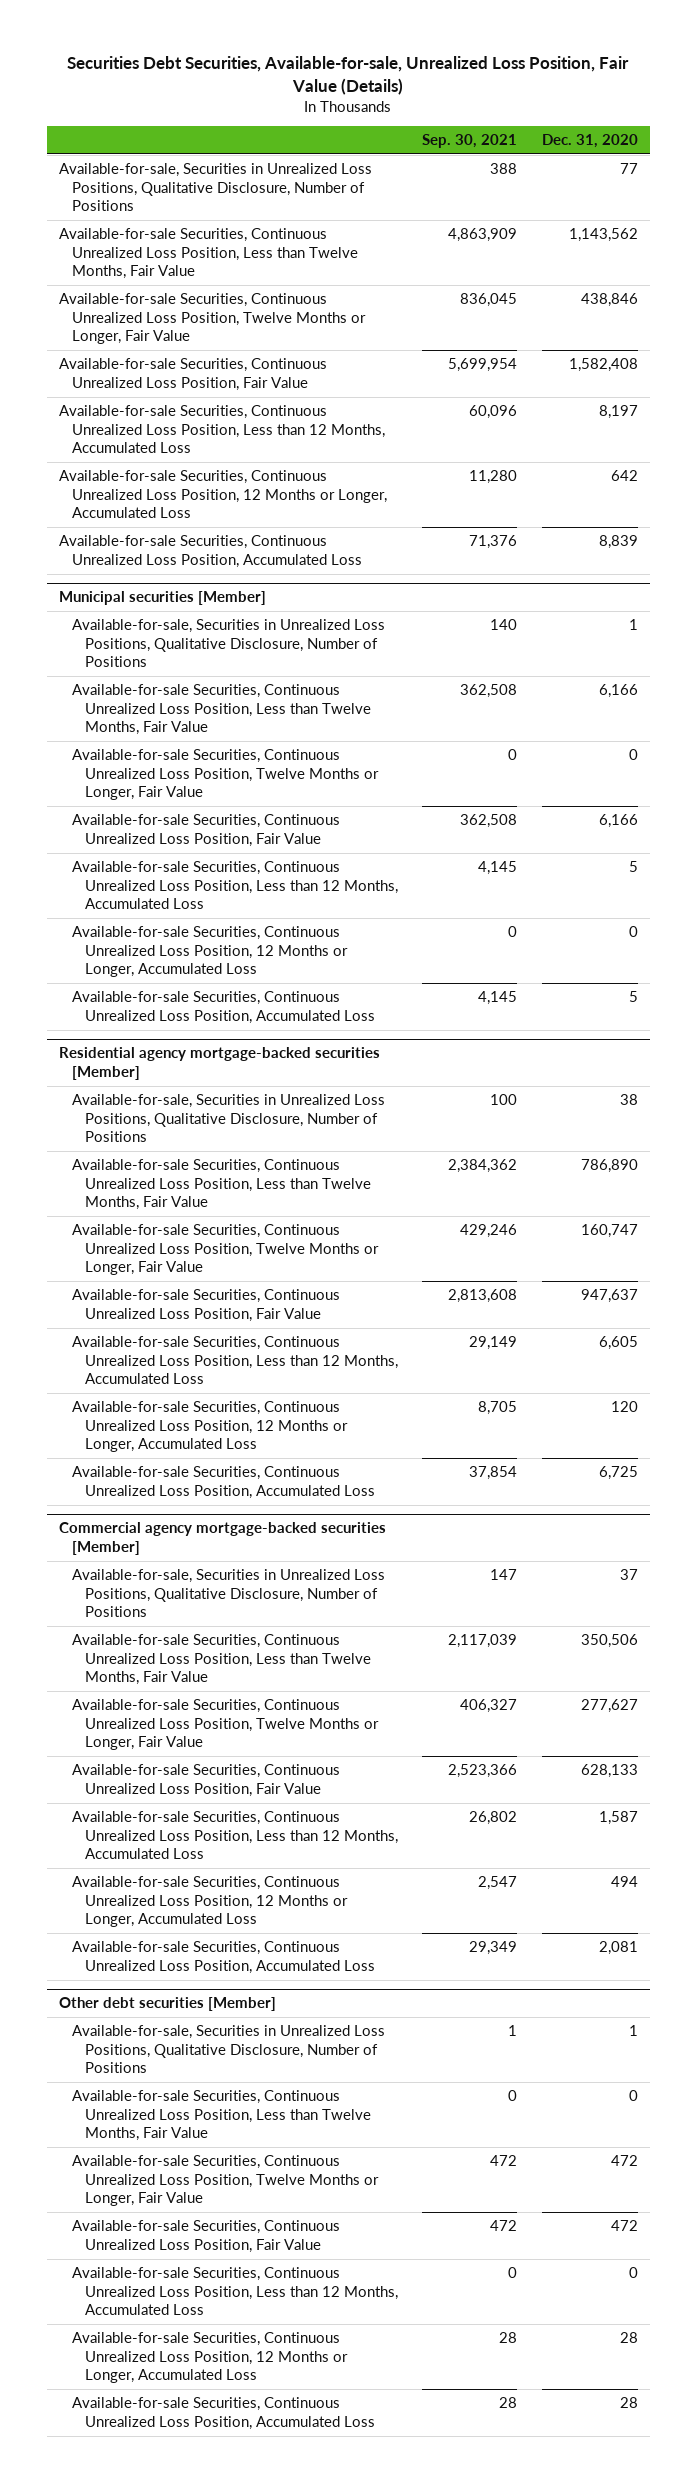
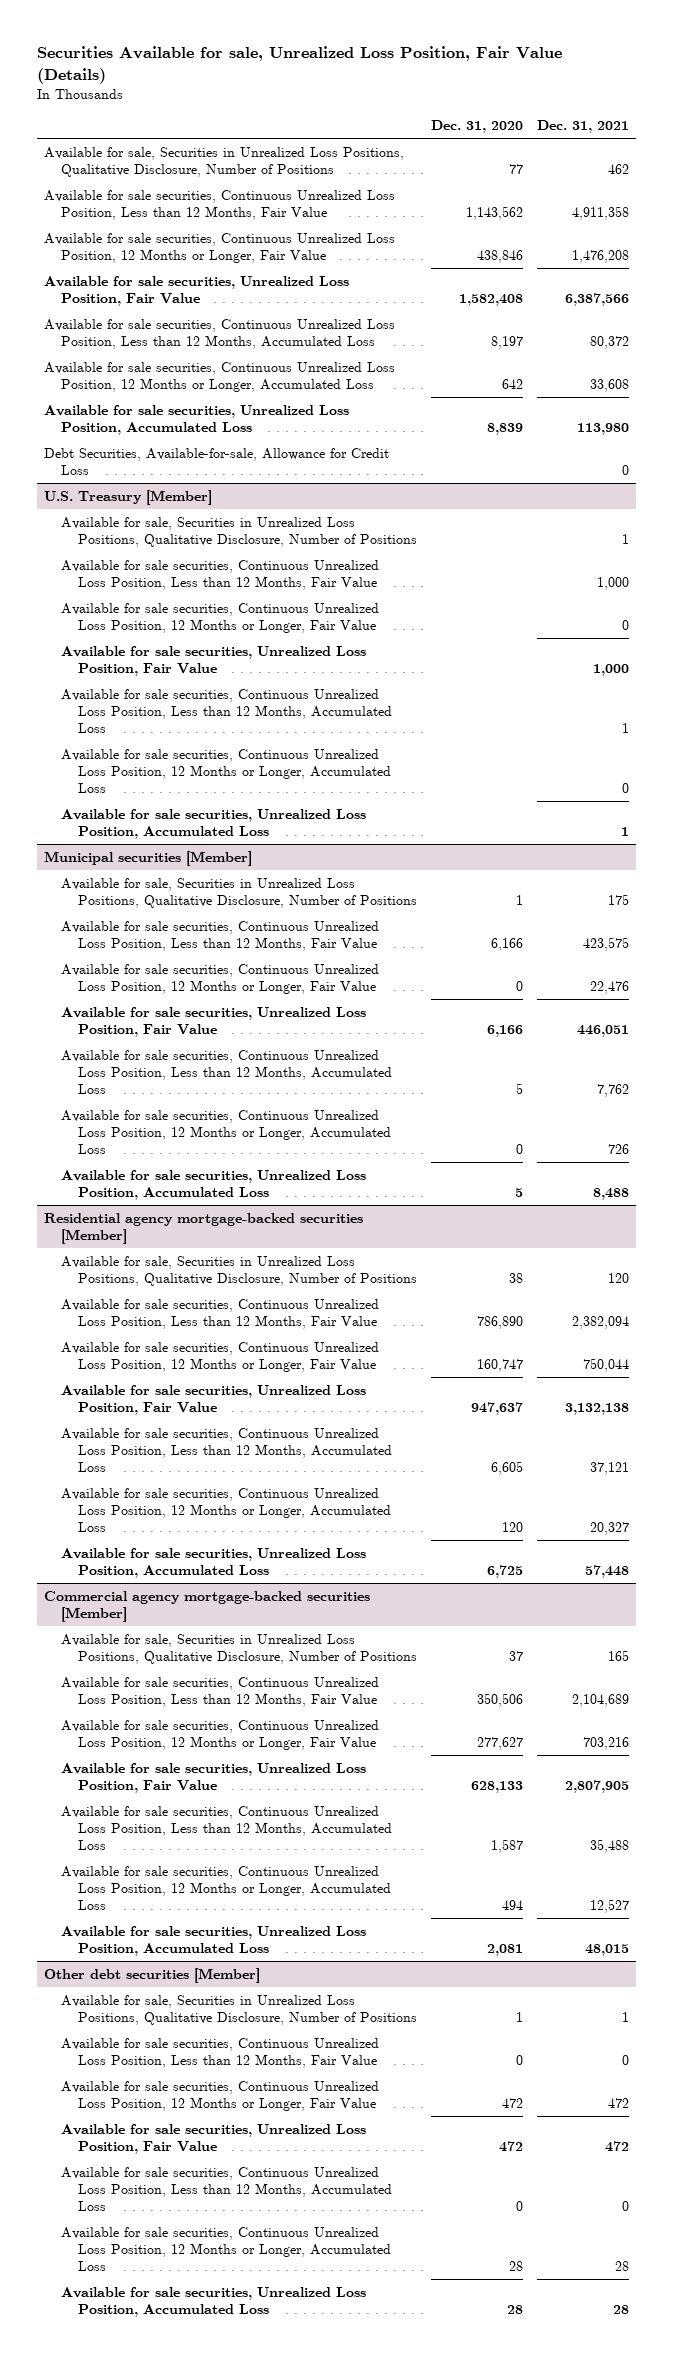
- Securities Debt Securities, Available-for-sale, Unrealized Loss Position, Fair Value (Details)
+ Securities Available for sale, Unrealized Loss Position, Fair Value (Details)
- | Sep. 30, 2021 | Dec. 31, 2020
+ | Dec. 31, 2020 | Dec. 31, 2021
- Available-for-sale, Securities in Unrealized Loss Positions, Qualitative Disclosure, Number of Positions | 388 | 77
- Available-for-sale Securities, Continuous Unrealized Loss Position, Less than Twelve Months, Fair Value | 4,863,909 | 1,143,562
- Available-for-sale Securities, Continuous Unrealized Loss Position, Twelve Months or Longer, Fair Value | 836,045 | 438,846
- Available-for-sale Securities, Continuous Unrealized Loss Position, Fair Value | 5,699,954 | 1,582,408
- Available-for-sale Securities, Continuous Unrealized Loss Position, Less than 12 Months, Accumulated Loss | 60,096 | 8,197
- Available-for-sale Securities, Continuous Unrealized Loss Position, 12 Months or Longer, Accumulated Loss | 11,280 | 642
- Available-for-sale Securities, Continuous Unrealized Loss Position, Accumulated Loss | 71,376 | 8,839
+ Available for sale, Securities in Unrealized Loss Positions, Qualitative Disclosure, Number of Positions | 77 | 462
+ Available for sale securities, Continuous Unrealized Loss Position, Less than 12 Months, Fair Value | 1,143,562 | 4,911,358
+ Available for sale securities, Continuous Unrealized Loss Position, 12 Months or Longer, Fair Value | 438,846 | 1,476,208
+ Available for sale securities, Unrealized Loss Position, Fair Value | 1,582,408 | 6,387,566
+ Available for sale securities, Continuous Unrealized Loss Position, Less than 12 Months, Accumulated Loss | 8,197 | 80,372
+ Available for sale securities, Continuous Unrealized Loss Position, 12 Months or Longer, Accumulated Loss | 642 | 33,608
+ Available for sale securities, Unrealized Loss Position, Accumulated Loss | 8,839 | 113,980
+ Debt Securities, Available-for-sale, Allowance for Credit Loss | | 0
+ U.S. Treasury [Member]
+ Available for sale, Securities in Unrealized Loss Positions, Qualitative Disclosure, Number of Positions | | 1
+ Available for sale securities, Continuous Unrealized Loss Position, Less than 12 Months, Fair Value | | 1,000
+ Available for sale securities, Continuous Unrealized Loss Position, 12 Months or Longer, Fair Value | | 0
+ Available for sale securities, Unrealized Loss Position, Fair Value | | 1,000
+ Available for sale securities, Continuous Unrealized Loss Position, Less than 12 Months, Accumulated Loss | | 1
+ Available for sale securities, Continuous Unrealized Loss Position, 12 Months or Longer, Accumulated Loss | | 0
+ Available for sale securities, Unrealized Loss Position, Accumulated Loss | | 1
@ Municipal securities [Member]
- Available-for-sale, Securities in Unrealized Loss Positions, Qualitative Disclosure, Number of Positions | 140 | 1
- Available-for-sale Securities, Continuous Unrealized Loss Position, Less than Twelve Months, Fair Value | 362,508 | 6,166
- Available-for-sale Securities, Continuous Unrealized Loss Position, Twelve Months or Longer, Fair Value | 0 | 0
- Available-for-sale Securities, Continuous Unrealized Loss Position, Fair Value | 362,508 | 6,166
- Available-for-sale Securities, Continuous Unrealized Loss Position, Less than 12 Months, Accumulated Loss | 4,145 | 5
- Available-for-sale Securities, Continuous Unrealized Loss Position, 12 Months or Longer, Accumulated Loss | 0 | 0
- Available-for-sale Securities, Continuous Unrealized Loss Position, Accumulated Loss | 4,145 | 5
+ Available for sale, Securities in Unrealized Loss Positions, Qualitative Disclosure, Number of Positions | 1 | 175
+ Available for sale securities, Continuous Unrealized Loss Position, Less than 12 Months, Fair Value | 6,166 | 423,575
+ Available for sale securities, Continuous Unrealized Loss Position, 12 Months or Longer, Fair Value | 0 | 22,476
+ Available for sale securities, Unrealized Loss Position, Fair Value | 6,166 | 446,051
+ Available for sale securities, Continuous Unrealized Loss Position, Less than 12 Months, Accumulated Loss | 5 | 7,762
+ Available for sale securities, Continuous Unrealized Loss Position, 12 Months or Longer, Accumulated Loss | 0 | 726
+ Available for sale securities, Unrealized Loss Position, Accumulated Loss | 5 | 8,488
@ Residential agency mortgage-backed securities [Member]
- Available-for-sale, Securities in Unrealized Loss Positions, Qualitative Disclosure, Number of Positions | 100 | 38
- Available-for-sale Securities, Continuous Unrealized Loss Position, Less than Twelve Months, Fair Value | 2,384,362 | 786,890
- Available-for-sale Securities, Continuous Unrealized Loss Position, Twelve Months or Longer, Fair Value | 429,246 | 160,747
- Available-for-sale Securities, Continuous Unrealized Loss Position, Fair Value | 2,813,608 | 947,637
- Available-for-sale Securities, Continuous Unrealized Loss Position, Less than 12 Months, Accumulated Loss | 29,149 | 6,605
- Available-for-sale Securities, Continuous Unrealized Loss Position, 12 Months or Longer, Accumulated Loss | 8,705 | 120
- Available-for-sale Securities, Continuous Unrealized Loss Position, Accumulated Loss | 37,854 | 6,725
+ Available for sale, Securities in Unrealized Loss Positions, Qualitative Disclosure, Number of Positions | 38 | 120
+ Available for sale securities, Continuous Unrealized Loss Position, Less than 12 Months, Fair Value | 786,890 | 2,382,094
+ Available for sale securities, Continuous Unrealized Loss Position, 12 Months or Longer, Fair Value | 160,747 | 750,044
+ Available for sale securities, Unrealized Loss Position, Fair Value | 947,637 | 3,132,138
+ Available for sale securities, Continuous Unrealized Loss Position, Less than 12 Months, Accumulated Loss | 6,605 | 37,121
+ Available for sale securities, Continuous Unrealized Loss Position, 12 Months or Longer, Accumulated Loss | 120 | 20,327
+ Available for sale securities, Unrealized Loss Position, Accumulated Loss | 6,725 | 57,448
@ Commercial agency mortgage-backed securities [Member]
- Available-for-sale, Securities in Unrealized Loss Positions, Qualitative Disclosure, Number of Positions | 147 | 37
- Available-for-sale Securities, Continuous Unrealized Loss Position, Less than Twelve Months, Fair Value | 2,117,039 | 350,506
- Available-for-sale Securities, Continuous Unrealized Loss Position, Twelve Months or Longer, Fair Value | 406,327 | 277,627
- Available-for-sale Securities, Continuous Unrealized Loss Position, Fair Value | 2,523,366 | 628,133
- Available-for-sale Securities, Continuous Unrealized Loss Position, Less than 12 Months, Accumulated Loss | 26,802 | 1,587
- Available-for-sale Securities, Continuous Unrealized Loss Position, 12 Months or Longer, Accumulated Loss | 2,547 | 494
- Available-for-sale Securities, Continuous Unrealized Loss Position, Accumulated Loss | 29,349 | 2,081
+ Available for sale, Securities in Unrealized Loss Positions, Qualitative Disclosure, Number of Positions | 37 | 165
+ Available for sale securities, Continuous Unrealized Loss Position, Less than 12 Months, Fair Value | 350,506 | 2,104,689
+ Available for sale securities, Continuous Unrealized Loss Position, 12 Months or Longer, Fair Value | 277,627 | 703,216
+ Available for sale securities, Unrealized Loss Position, Fair Value | 628,133 | 2,807,905
+ Available for sale securities, Continuous Unrealized Loss Position, Less than 12 Months, Accumulated Loss | 1,587 | 35,488
+ Available for sale securities, Continuous Unrealized Loss Position, 12 Months or Longer, Accumulated Loss | 494 | 12,527
+ Available for sale securities, Unrealized Loss Position, Accumulated Loss | 2,081 | 48,015
@ Other debt securities [Member]
- Available-for-sale, Securities in Unrealized Loss Positions, Qualitative Disclosure, Number of Positions | 1 | 1
- Available-for-sale Securities, Continuous Unrealized Loss Position, Less than Twelve Months, Fair Value | 0 | 0
- Available-for-sale Securities, Continuous Unrealized Loss Position, Twelve Months or Longer, Fair Value | 472 | 472
- Available-for-sale Securities, Continuous Unrealized Loss Position, Fair Value | 472 | 472
- Available-for-sale Securities, Continuous Unrealized Loss Position, Less than 12 Months, Accumulated Loss | 0 | 0
- Available-for-sale Securities, Continuous Unrealized Loss Position, 12 Months or Longer, Accumulated Loss | 28 | 28
- Available-for-sale Securities, Continuous Unrealized Loss Position, Accumulated Loss | 28 | 28
+ Available for sale, Securities in Unrealized Loss Positions, Qualitative Disclosure, Number of Positions | 1 | 1
+ Available for sale securities, Continuous Unrealized Loss Position, Less than 12 Months, Fair Value | 0 | 0
+ Available for sale securities, Continuous Unrealized Loss Position, 12 Months or Longer, Fair Value | 472 | 472
+ Available for sale securities, Unrealized Loss Position, Fair Value | 472 | 472
+ Available for sale securities, Continuous Unrealized Loss Position, Less than 12 Months, Accumulated Loss | 0 | 0
+ Available for sale securities, Continuous Unrealized Loss Position, 12 Months or Longer, Accumulated Loss | 28 | 28
+ Available for sale securities, Unrealized Loss Position, Accumulated Loss | 28 | 28

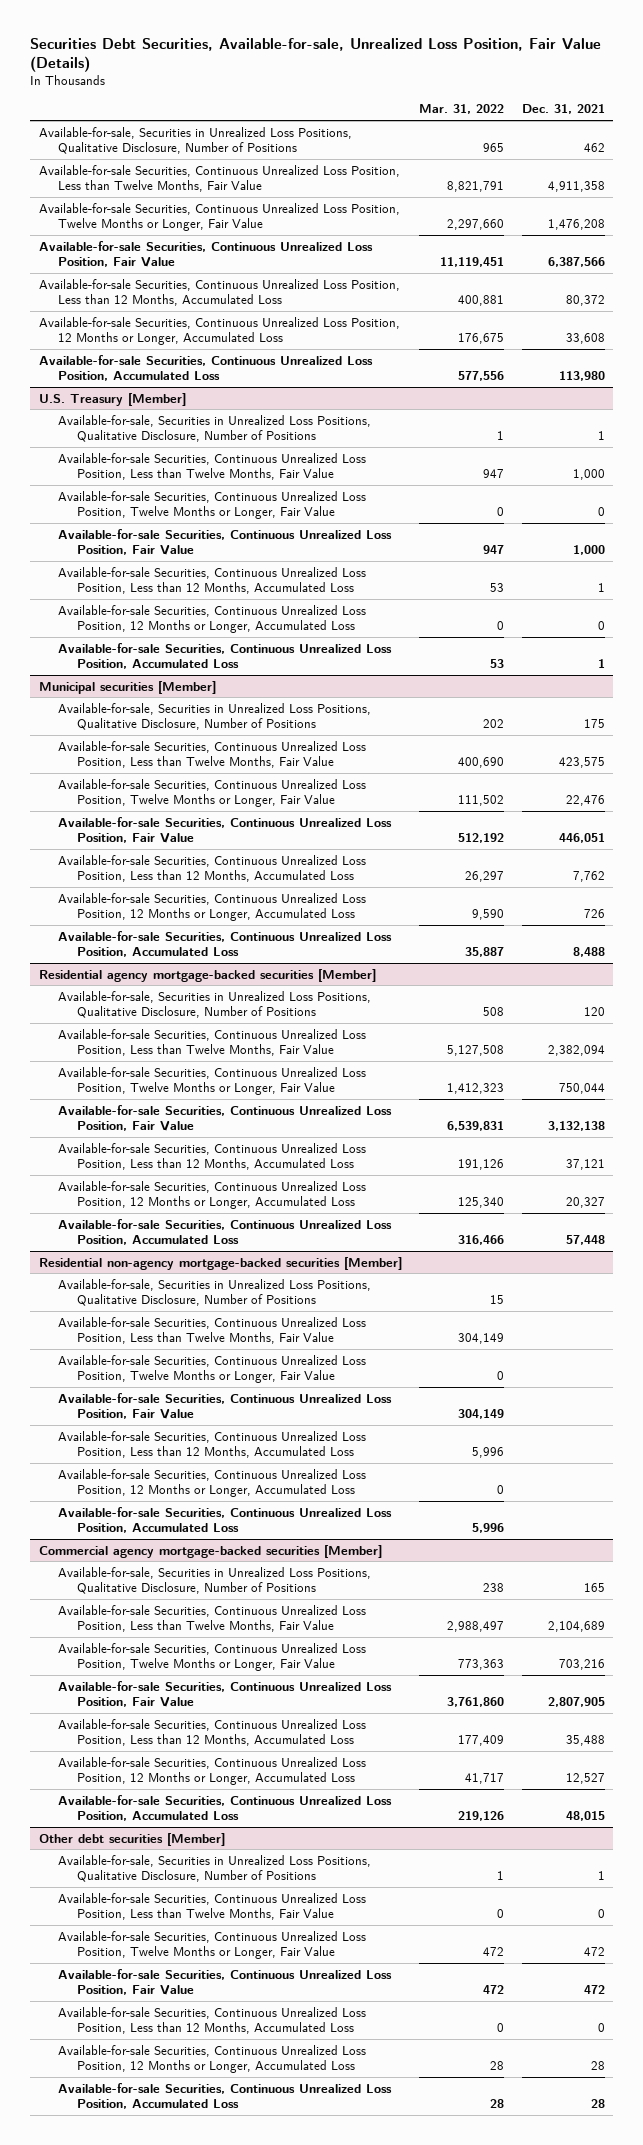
- Securities Available for sale, Unrealized Loss Position, Fair Value (Details)
+ Securities Debt Securities, Available-for-sale, Unrealized Loss Position, Fair Value (Details)
- | Dec. 31, 2020 | Dec. 31, 2021
+ | Mar. 31, 2022 | Dec. 31, 2021
- Available for sale, Securities in Unrealized Loss Positions, Qualitative Disclosure, Number of Positions | 77 | 462
- Available for sale securities, Continuous Unrealized Loss Position, Less than 12 Months, Fair Value | 1,143,562 | 4,911,358
- Available for sale securities, Continuous Unrealized Loss Position, 12 Months or Longer, Fair Value | 438,846 | 1,476,208
- Available for sale securities, Unrealized Loss Position, Fair Value | 1,582,408 | 6,387,566
- Available for sale securities, Continuous Unrealized Loss Position, Less than 12 Months, Accumulated Loss | 8,197 | 80,372
- Available for sale securities, Continuous Unrealized Loss Position, 12 Months or Longer, Accumulated Loss | 642 | 33,608
- Available for sale securities, Unrealized Loss Position, Accumulated Loss | 8,839 | 113,980
- Debt Securities, Available-for-sale, Allowance for Credit Loss | | 0
+ Available-for-sale, Securities in Unrealized Loss Positions, Qualitative Disclosure, Number of Positions | 965 | 462
+ Available-for-sale Securities, Continuous Unrealized Loss Position, Less than Twelve Months, Fair Value | 8,821,791 | 4,911,358
+ Available-for-sale Securities, Continuous Unrealized Loss Position, Twelve Months or Longer, Fair Value | 2,297,660 | 1,476,208
+ Available-for-sale Securities, Continuous Unrealized Loss Position, Fair Value | 11,119,451 | 6,387,566
+ Available-for-sale Securities, Continuous Unrealized Loss Position, Less than 12 Months, Accumulated Loss | 400,881 | 80,372
+ Available-for-sale Securities, Continuous Unrealized Loss Position, 12 Months or Longer, Accumulated Loss | 176,675 | 33,608
+ Available-for-sale Securities, Continuous Unrealized Loss Position, Accumulated Loss | 577,556 | 113,980
@ U.S. Treasury [Member]
- Available for sale, Securities in Unrealized Loss Positions, Qualitative Disclosure, Number of Positions | | 1
- Available for sale securities, Continuous Unrealized Loss Position, Less than 12 Months, Fair Value | | 1,000
- Available for sale securities, Continuous Unrealized Loss Position, 12 Months or Longer, Fair Value | | 0
- Available for sale securities, Unrealized Loss Position, Fair Value | | 1,000
- Available for sale securities, Continuous Unrealized Loss Position, Less than 12 Months, Accumulated Loss | | 1
- Available for sale securities, Continuous Unrealized Loss Position, 12 Months or Longer, Accumulated Loss | | 0
- Available for sale securities, Unrealized Loss Position, Accumulated Loss | | 1
+ Available-for-sale, Securities in Unrealized Loss Positions, Qualitative Disclosure, Number of Positions | 1 | 1
+ Available-for-sale Securities, Continuous Unrealized Loss Position, Less than Twelve Months, Fair Value | 947 | 1,000
+ Available-for-sale Securities, Continuous Unrealized Loss Position, Twelve Months or Longer, Fair Value | 0 | 0
+ Available-for-sale Securities, Continuous Unrealized Loss Position, Fair Value | 947 | 1,000
+ Available-for-sale Securities, Continuous Unrealized Loss Position, Less than 12 Months, Accumulated Loss | 53 | 1
+ Available-for-sale Securities, Continuous Unrealized Loss Position, 12 Months or Longer, Accumulated Loss | 0 | 0
+ Available-for-sale Securities, Continuous Unrealized Loss Position, Accumulated Loss | 53 | 1
@ Municipal securities [Member]
- Available for sale, Securities in Unrealized Loss Positions, Qualitative Disclosure, Number of Positions | 1 | 175
- Available for sale securities, Continuous Unrealized Loss Position, Less than 12 Months, Fair Value | 6,166 | 423,575
- Available for sale securities, Continuous Unrealized Loss Position, 12 Months or Longer, Fair Value | 0 | 22,476
- Available for sale securities, Unrealized Loss Position, Fair Value | 6,166 | 446,051
- Available for sale securities, Continuous Unrealized Loss Position, Less than 12 Months, Accumulated Loss | 5 | 7,762
- Available for sale securities, Continuous Unrealized Loss Position, 12 Months or Longer, Accumulated Loss | 0 | 726
- Available for sale securities, Unrealized Loss Position, Accumulated Loss | 5 | 8,488
+ Available-for-sale, Securities in Unrealized Loss Positions, Qualitative Disclosure, Number of Positions | 202 | 175
+ Available-for-sale Securities, Continuous Unrealized Loss Position, Less than Twelve Months, Fair Value | 400,690 | 423,575
+ Available-for-sale Securities, Continuous Unrealized Loss Position, Twelve Months or Longer, Fair Value | 111,502 | 22,476
+ Available-for-sale Securities, Continuous Unrealized Loss Position, Fair Value | 512,192 | 446,051
+ Available-for-sale Securities, Continuous Unrealized Loss Position, Less than 12 Months, Accumulated Loss | 26,297 | 7,762
+ Available-for-sale Securities, Continuous Unrealized Loss Position, 12 Months or Longer, Accumulated Loss | 9,590 | 726
+ Available-for-sale Securities, Continuous Unrealized Loss Position, Accumulated Loss | 35,887 | 8,488
@ Residential agency mortgage-backed securities [Member]
- Available for sale, Securities in Unrealized Loss Positions, Qualitative Disclosure, Number of Positions | 38 | 120
- Available for sale securities, Continuous Unrealized Loss Position, Less than 12 Months, Fair Value | 786,890 | 2,382,094
- Available for sale securities, Continuous Unrealized Loss Position, 12 Months or Longer, Fair Value | 160,747 | 750,044
- Available for sale securities, Unrealized Loss Position, Fair Value | 947,637 | 3,132,138
- Available for sale securities, Continuous Unrealized Loss Position, Less than 12 Months, Accumulated Loss | 6,605 | 37,121
- Available for sale securities, Continuous Unrealized Loss Position, 12 Months or Longer, Accumulated Loss | 120 | 20,327
- Available for sale securities, Unrealized Loss Position, Accumulated Loss | 6,725 | 57,448
+ Available-for-sale, Securities in Unrealized Loss Positions, Qualitative Disclosure, Number of Positions | 508 | 120
+ Available-for-sale Securities, Continuous Unrealized Loss Position, Less than Twelve Months, Fair Value | 5,127,508 | 2,382,094
+ Available-for-sale Securities, Continuous Unrealized Loss Position, Twelve Months or Longer, Fair Value | 1,412,323 | 750,044
+ Available-for-sale Securities, Continuous Unrealized Loss Position, Fair Value | 6,539,831 | 3,132,138
+ Available-for-sale Securities, Continuous Unrealized Loss Position, Less than 12 Months, Accumulated Loss | 191,126 | 37,121
+ Available-for-sale Securities, Continuous Unrealized Loss Position, 12 Months or Longer, Accumulated Loss | 125,340 | 20,327
+ Available-for-sale Securities, Continuous Unrealized Loss Position, Accumulated Loss | 316,466 | 57,448
+ Residential non-agency mortgage-backed securities [Member]
+ Available-for-sale, Securities in Unrealized Loss Positions, Qualitative Disclosure, Number of Positions | 15 |
+ Available-for-sale Securities, Continuous Unrealized Loss Position, Less than Twelve Months, Fair Value | 304,149 |
+ Available-for-sale Securities, Continuous Unrealized Loss Position, Twelve Months or Longer, Fair Value | 0 |
+ Available-for-sale Securities, Continuous Unrealized Loss Position, Fair Value | 304,149 |
+ Available-for-sale Securities, Continuous Unrealized Loss Position, Less than 12 Months, Accumulated Loss | 5,996 |
+ Available-for-sale Securities, Continuous Unrealized Loss Position, 12 Months or Longer, Accumulated Loss | 0 |
+ Available-for-sale Securities, Continuous Unrealized Loss Position, Accumulated Loss | 5,996 |
@ Commercial agency mortgage-backed securities [Member]
- Available for sale, Securities in Unrealized Loss Positions, Qualitative Disclosure, Number of Positions | 37 | 165
- Available for sale securities, Continuous Unrealized Loss Position, Less than 12 Months, Fair Value | 350,506 | 2,104,689
- Available for sale securities, Continuous Unrealized Loss Position, 12 Months or Longer, Fair Value | 277,627 | 703,216
- Available for sale securities, Unrealized Loss Position, Fair Value | 628,133 | 2,807,905
- Available for sale securities, Continuous Unrealized Loss Position, Less than 12 Months, Accumulated Loss | 1,587 | 35,488
- Available for sale securities, Continuous Unrealized Loss Position, 12 Months or Longer, Accumulated Loss | 494 | 12,527
- Available for sale securities, Unrealized Loss Position, Accumulated Loss | 2,081 | 48,015
+ Available-for-sale, Securities in Unrealized Loss Positions, Qualitative Disclosure, Number of Positions | 238 | 165
+ Available-for-sale Securities, Continuous Unrealized Loss Position, Less than Twelve Months, Fair Value | 2,988,497 | 2,104,689
+ Available-for-sale Securities, Continuous Unrealized Loss Position, Twelve Months or Longer, Fair Value | 773,363 | 703,216
+ Available-for-sale Securities, Continuous Unrealized Loss Position, Fair Value | 3,761,860 | 2,807,905
+ Available-for-sale Securities, Continuous Unrealized Loss Position, Less than 12 Months, Accumulated Loss | 177,409 | 35,488
+ Available-for-sale Securities, Continuous Unrealized Loss Position, 12 Months or Longer, Accumulated Loss | 41,717 | 12,527
+ Available-for-sale Securities, Continuous Unrealized Loss Position, Accumulated Loss | 219,126 | 48,015
@ Other debt securities [Member]
- Available for sale, Securities in Unrealized Loss Positions, Qualitative Disclosure, Number of Positions | 1 | 1
- Available for sale securities, Continuous Unrealized Loss Position, Less than 12 Months, Fair Value | 0 | 0
- Available for sale securities, Continuous Unrealized Loss Position, 12 Months or Longer, Fair Value | 472 | 472
- Available for sale securities, Unrealized Loss Position, Fair Value | 472 | 472
- Available for sale securities, Continuous Unrealized Loss Position, Less than 12 Months, Accumulated Loss | 0 | 0
- Available for sale securities, Continuous Unrealized Loss Position, 12 Months or Longer, Accumulated Loss | 28 | 28
- Available for sale securities, Unrealized Loss Position, Accumulated Loss | 28 | 28
+ Available-for-sale, Securities in Unrealized Loss Positions, Qualitative Disclosure, Number of Positions | 1 | 1
+ Available-for-sale Securities, Continuous Unrealized Loss Position, Less than Twelve Months, Fair Value | 0 | 0
+ Available-for-sale Securities, Continuous Unrealized Loss Position, Twelve Months or Longer, Fair Value | 472 | 472
+ Available-for-sale Securities, Continuous Unrealized Loss Position, Fair Value | 472 | 472
+ Available-for-sale Securities, Continuous Unrealized Loss Position, Less than 12 Months, Accumulated Loss | 0 | 0
+ Available-for-sale Securities, Continuous Unrealized Loss Position, 12 Months or Longer, Accumulated Loss | 28 | 28
+ Available-for-sale Securities, Continuous Unrealized Loss Position, Accumulated Loss | 28 | 28

